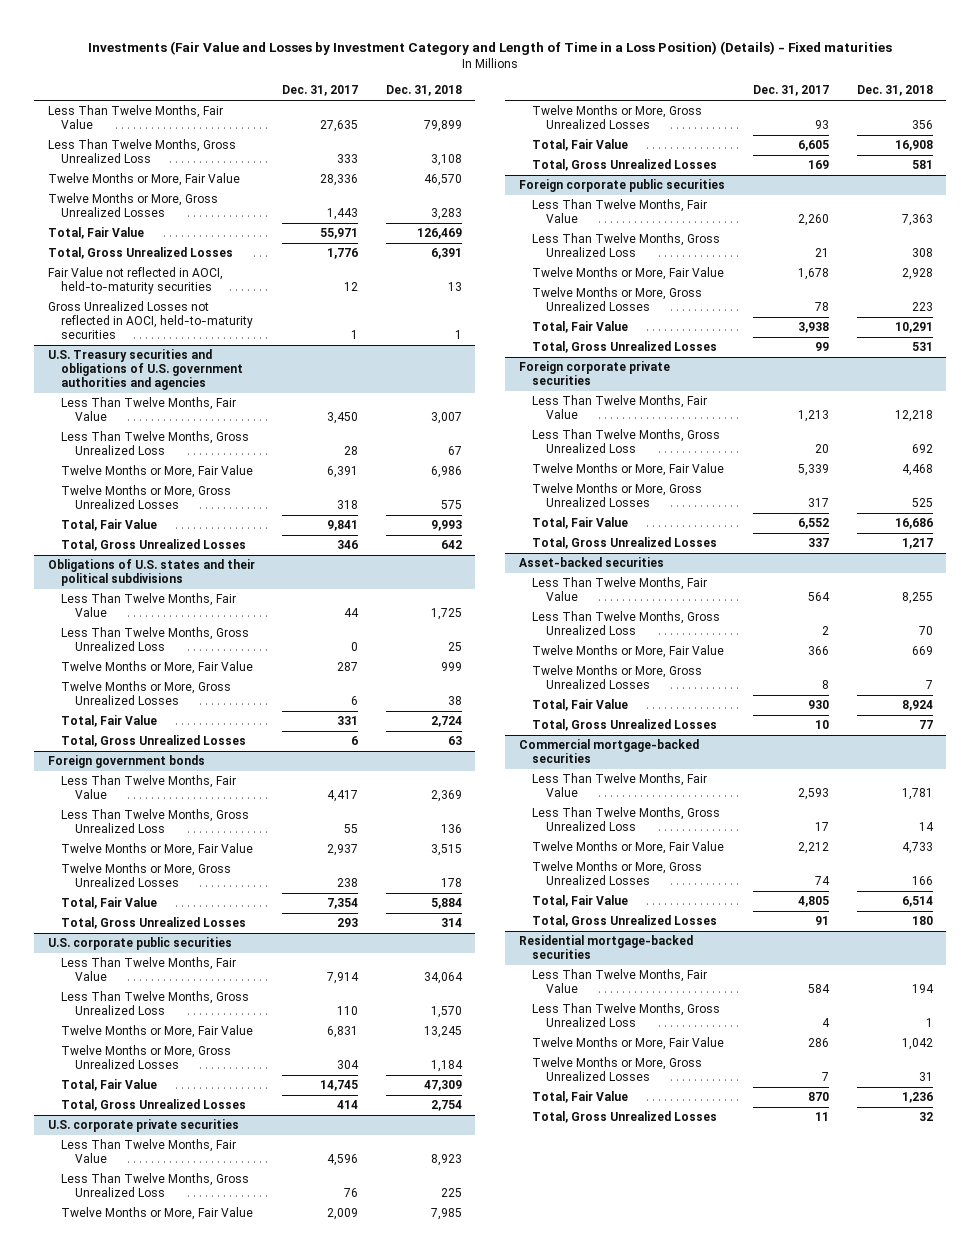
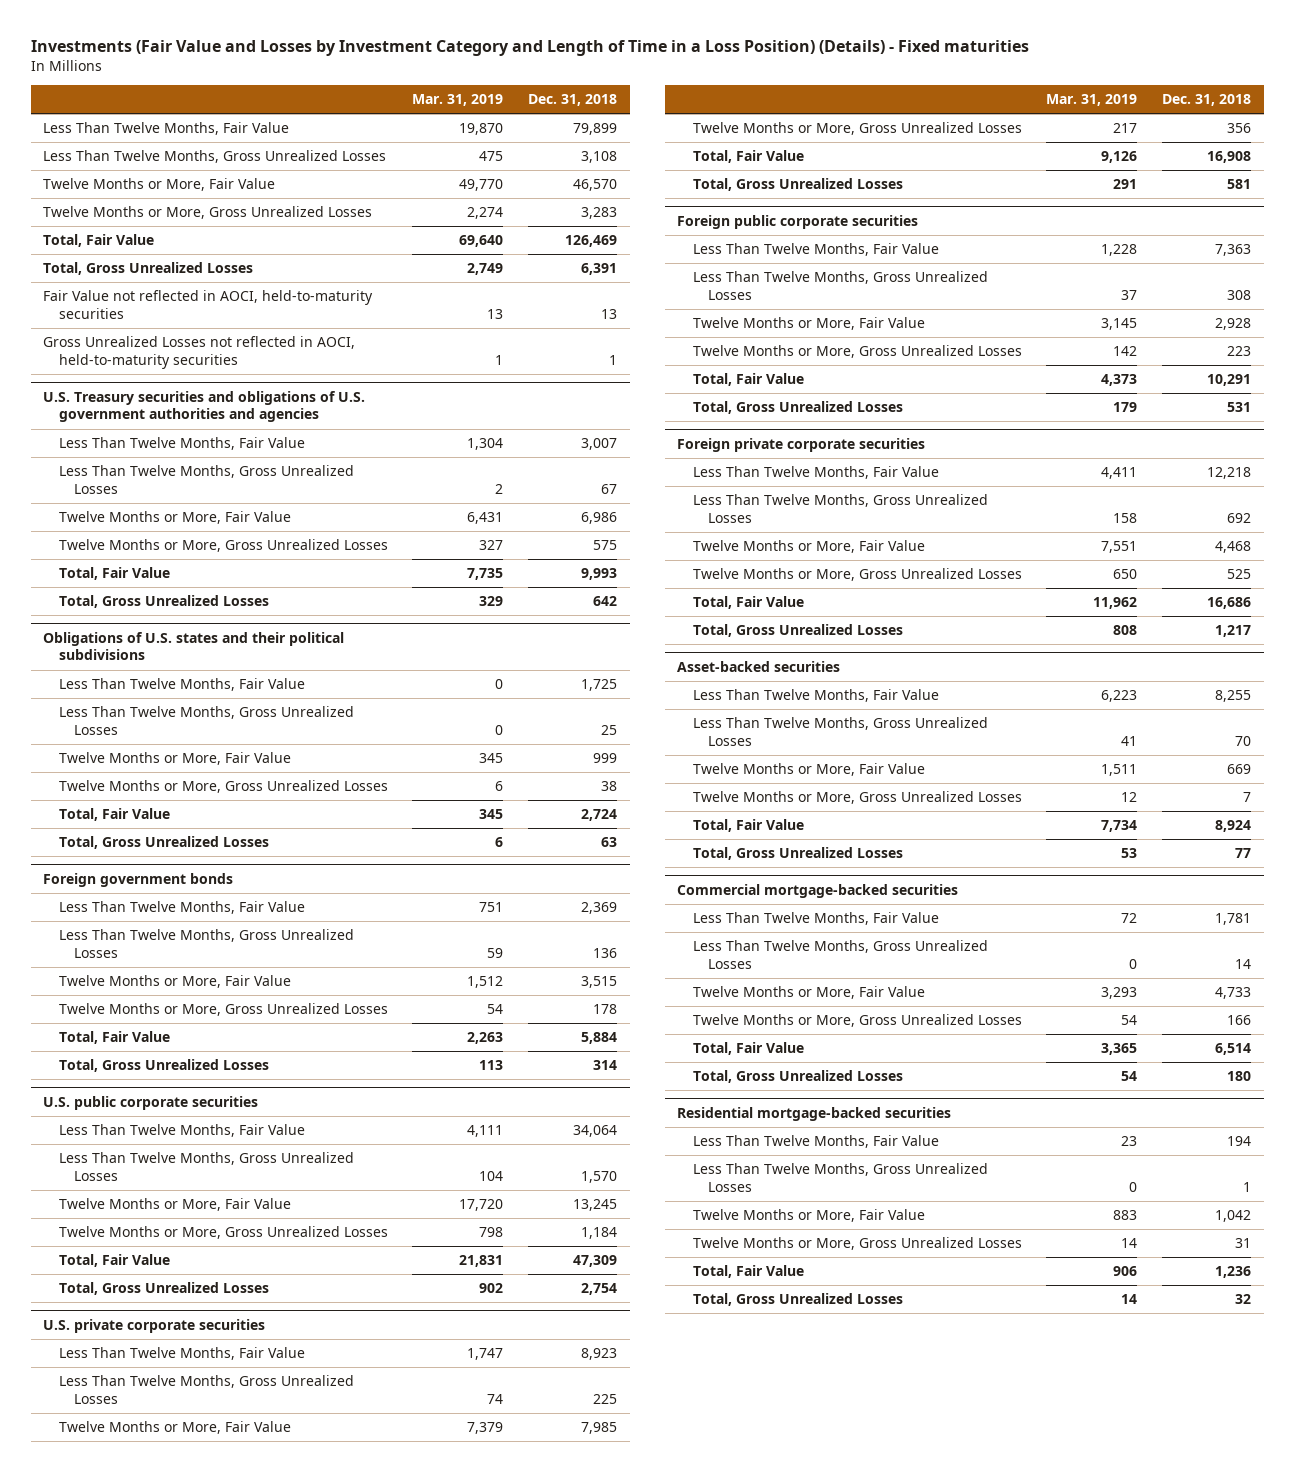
- | Dec. 31, 2017 | Dec. 31, 2018
+ | Mar. 31, 2019 | Dec. 31, 2018
- Less Than Twelve Months, Gross Unrealized Loss | 333 | 3,108
+ Less Than Twelve Months, Gross Unrealized Losses | 475 | 3,108
@ U.S. Treasury securities and obligations of U.S. government authorities and agencies
- Less Than Twelve Months, Gross Unrealized Loss | 28 | 67
+ Less Than Twelve Months, Gross Unrealized Losses | 2 | 67
@ Obligations of U.S. states and their political subdivisions
- Less Than Twelve Months, Gross Unrealized Loss | 0 | 25
+ Less Than Twelve Months, Gross Unrealized Losses | 0 | 25
@ Foreign government bonds
- Less Than Twelve Months, Gross Unrealized Loss | 55 | 136
+ Less Than Twelve Months, Gross Unrealized Losses | 59 | 136
- U.S. corporate public securities
+ U.S. public corporate securities
- Less Than Twelve Months, Gross Unrealized Loss | 110 | 1,570
+ Less Than Twelve Months, Gross Unrealized Losses | 104 | 1,570
- U.S. corporate private securities
+ U.S. private corporate securities
- Less Than Twelve Months, Gross Unrealized Loss | 76 | 225
+ Less Than Twelve Months, Gross Unrealized Losses | 74 | 225
- Foreign corporate public securities
+ Foreign public corporate securities
- Less Than Twelve Months, Gross Unrealized Loss | 21 | 308
+ Less Than Twelve Months, Gross Unrealized Losses | 37 | 308
- Foreign corporate private securities
+ Foreign private corporate securities
- Less Than Twelve Months, Gross Unrealized Loss | 20 | 692
+ Less Than Twelve Months, Gross Unrealized Losses | 158 | 692
@ Asset-backed securities
- Less Than Twelve Months, Gross Unrealized Loss | 2 | 70
+ Less Than Twelve Months, Gross Unrealized Losses | 41 | 70
@ Commercial mortgage-backed securities
- Less Than Twelve Months, Gross Unrealized Loss | 17 | 14
+ Less Than Twelve Months, Gross Unrealized Losses | 0 | 14
@ Residential mortgage-backed securities
- Less Than Twelve Months, Gross Unrealized Loss | 4 | 1
+ Less Than Twelve Months, Gross Unrealized Losses | 0 | 1

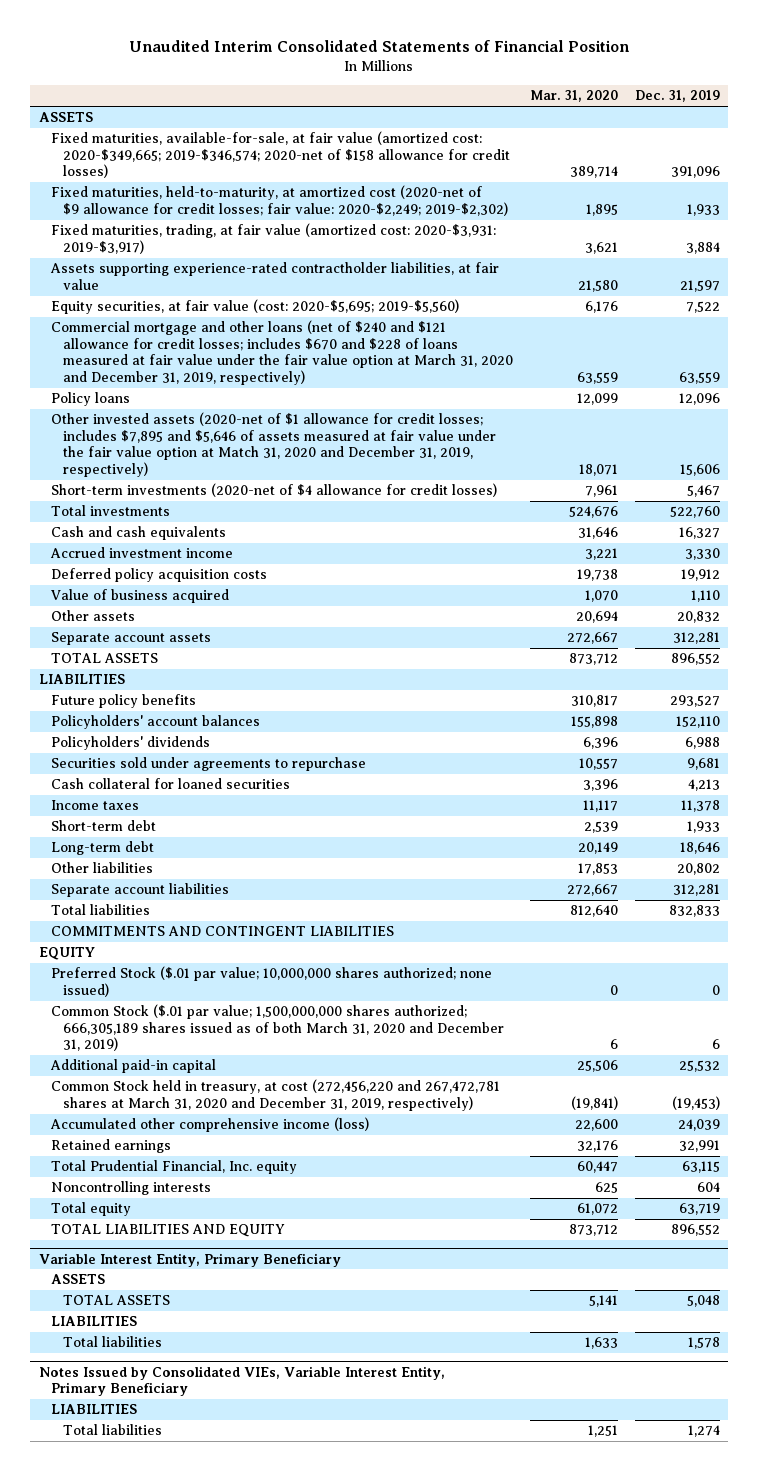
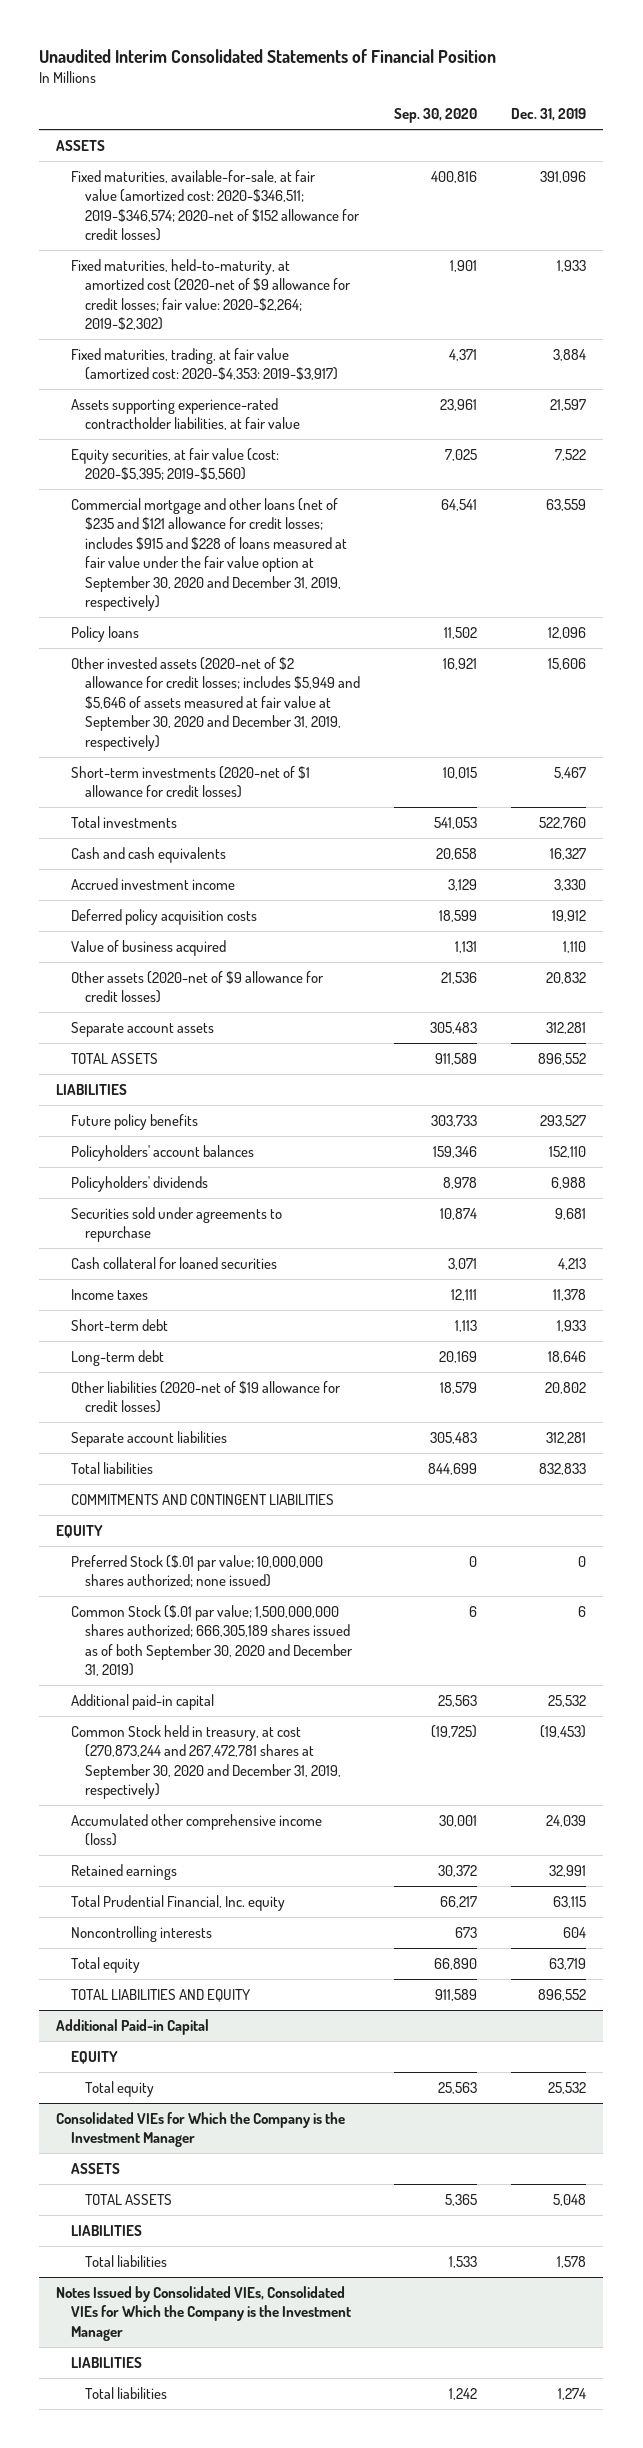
- | Mar. 31, 2020 | Dec. 31, 2019
+ | Sep. 30, 2020 | Dec. 31, 2019
- Fixed maturities, available-for-sale, at fair value (amortized cost: 2020-$349,665; 2019-$346,574; 2020-net of $158 allowance for credit losses) | 389,714 | 391,096
- Fixed maturities, held-to-maturity, at amortized cost (2020-net of $9 allowance for credit losses; fair value: 2020-$2,249; 2019-$2,302) | 1,895 | 1,933
- Fixed maturities, trading, at fair value (amortized cost: 2020-$3,931: 2019-$3,917) | 3,621 | 3,884
+ Fixed maturities, available-for-sale, at fair value (amortized cost: 2020-$346,511; 2019-$346,574; 2020-net of $152 allowance for credit losses) | 400,816 | 391,096
+ Fixed maturities, held-to-maturity, at amortized cost (2020-net of $9 allowance for credit losses; fair value: 2020-$2,264; 2019-$2,302) | 1,901 | 1,933
+ Fixed maturities, trading, at fair value (amortized cost: 2020-$4,353: 2019-$3,917) | 4,371 | 3,884
- Equity securities, at fair value (cost: 2020-$5,695; 2019-$5,560) | 6,176 | 7,522
- Commercial mortgage and other loans (net of $240 and $121 allowance for credit losses; includes $670 and $228 of loans measured at fair value under the fair value option at March 31, 2020 and December 31, 2019, respectively) | 63,559 | 63,559
+ Equity securities, at fair value (cost: 2020-$5,395; 2019-$5,560) | 7,025 | 7,522
+ Commercial mortgage and other loans (net of $235 and $121 allowance for credit losses; includes $915 and $228 of loans measured at fair value under the fair value option at September 30, 2020 and December 31, 2019, respectively) | 64,541 | 63,559
- Other invested assets (2020-net of $1 allowance for credit losses; includes $7,895 and $5,646 of assets measured at fair value under the fair value option at Match 31, 2020 and December 31, 2019, respectively) | 18,071 | 15,606
- Short-term investments (2020-net of $4 allowance for credit losses) | 7,961 | 5,467
+ Other invested assets (2020-net of $2 allowance for credit losses; includes $5,949 and $5,646 of assets measured at fair value at September 30, 2020 and December 31, 2019, respectively) | 16,921 | 15,606
+ Short-term investments (2020-net of $1 allowance for credit losses) | 10,015 | 5,467
- Other assets | 20,694 | 20,832
+ Other assets (2020-net of $9 allowance for credit losses) | 21,536 | 20,832
- Other liabilities | 17,853 | 20,802
+ Other liabilities (2020-net of $19 allowance for credit losses) | 18,579 | 20,802
- Common Stock ($.01 par value; 1,500,000,000 shares authorized; 666,305,189 shares issued as of both March 31, 2020 and December 31, 2019) | 6 | 6
+ Common Stock ($.01 par value; 1,500,000,000 shares authorized; 666,305,189 shares issued as of both September 30, 2020 and December 31, 2019) | 6 | 6
- Common Stock held in treasury, at cost (272,456,220 and 267,472,781 shares at March 31, 2020 and December 31, 2019, respectively) | (19,841) | (19,453)
+ Common Stock held in treasury, at cost (270,873,244 and 267,472,781 shares at September 30, 2020 and December 31, 2019, respectively) | (19,725) | (19,453)
- Variable Interest Entity, Primary Beneficiary
+ Additional Paid-in Capital
+ EQUITY
+ Total equity | 25,563 | 25,532
+ Consolidated VIEs for Which the Company is the Investment Manager
- Notes Issued by Consolidated VIEs, Variable Interest Entity, Primary Beneficiary
+ Notes Issued by Consolidated VIEs, Consolidated VIEs for Which the Company is the Investment Manager

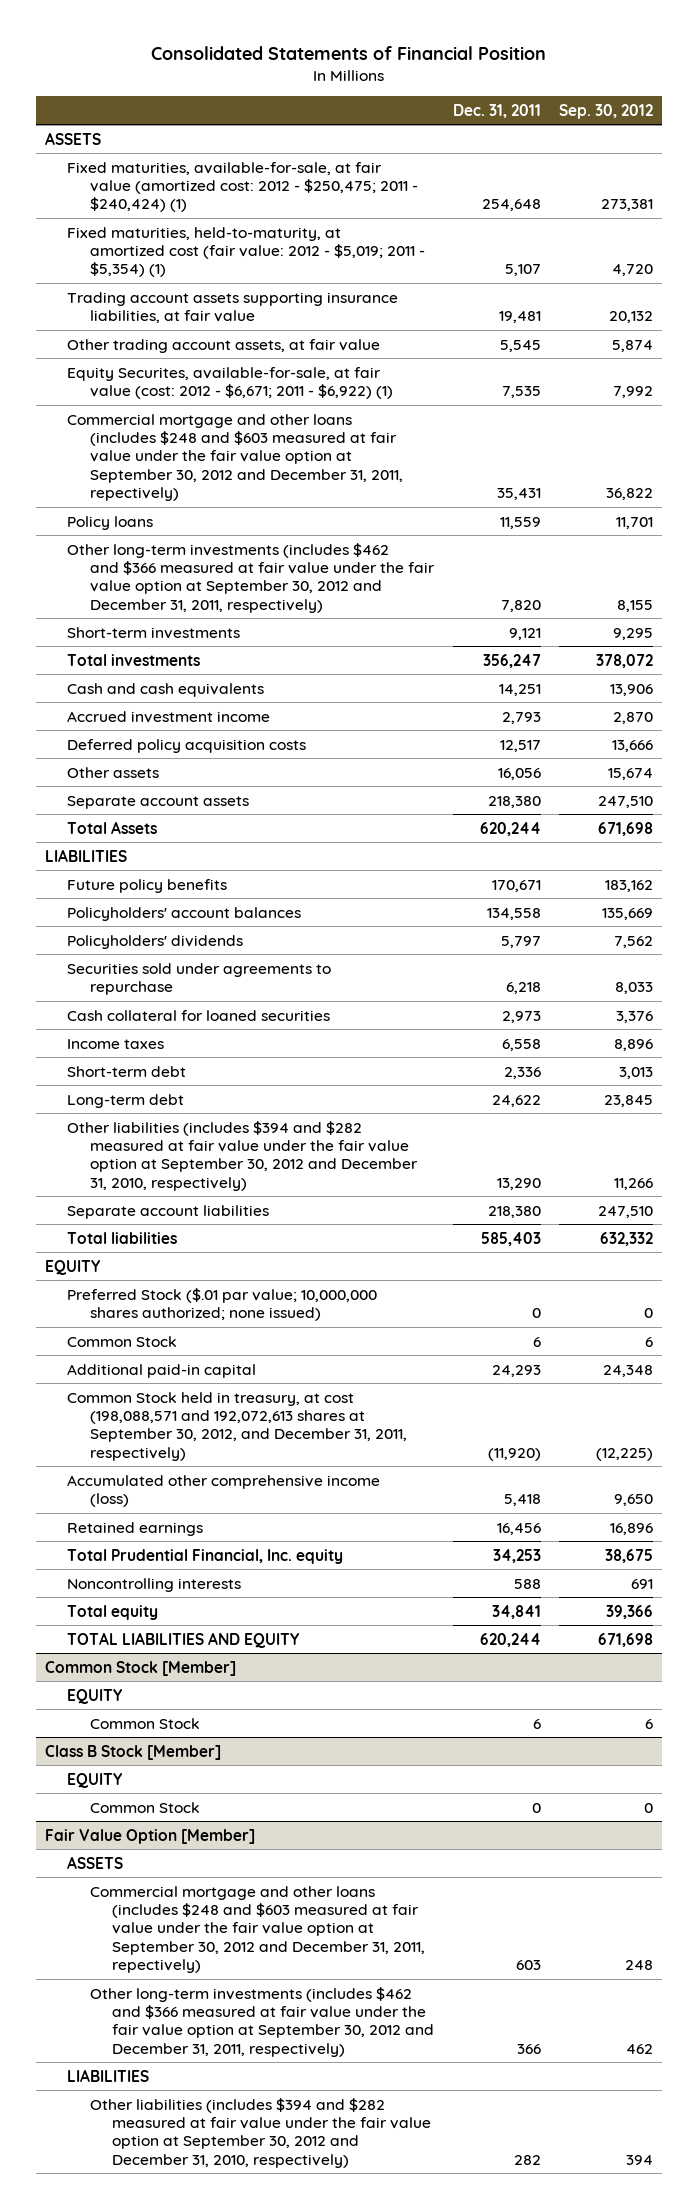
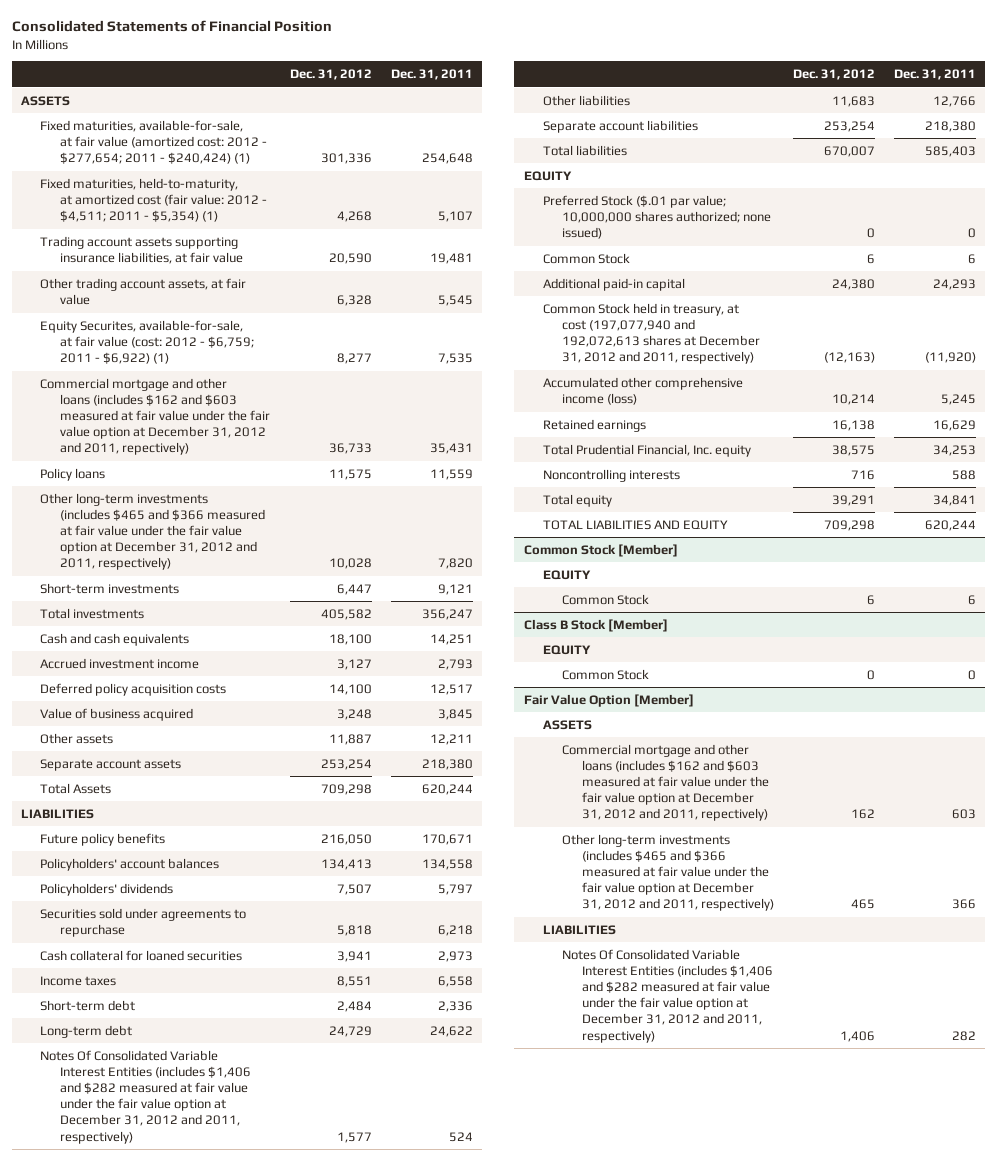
- | Dec. 31, 2011 | Sep. 30, 2012
+ | Dec. 31, 2012 | Dec. 31, 2011
- Fixed maturities, available-for-sale, at fair value (amortized cost: 2012 - $250,475; 2011 - $240,424) (1) | 254,648 | 273,381
- Fixed maturities, held-to-maturity, at amortized cost (fair value: 2012 - $5,019; 2011 - $5,354) (1) | 5,107 | 4,720
+ Fixed maturities, available-for-sale, at fair value (amortized cost: 2012 - $277,654; 2011 - $240,424) (1) | 301,336 | 254,648
+ Fixed maturities, held-to-maturity, at amortized cost (fair value: 2012 - $4,511; 2011 - $5,354) (1) | 4,268 | 5,107
- Equity Securites, available-for-sale, at fair value (cost: 2012 - $6,671; 2011 - $6,922) (1) | 7,535 | 7,992
- Commercial mortgage and other loans (includes $248 and $603 measured at fair value under the fair value option at September 30, 2012 and December 31, 2011, repectively) | 35,431 | 36,822
+ Equity Securites, available-for-sale, at fair value (cost: 2012 - $6,759; 2011 - $6,922) (1) | 8,277 | 7,535
+ Commercial mortgage and other loans (includes $162 and $603 measured at fair value under the fair value option at December 31, 2012 and 2011, repectively) | 36,733 | 35,431
- Other long-term investments (includes $462 and $366 measured at fair value under the fair value option at September 30, 2012 and December 31, 2011, respectively) | 7,820 | 8,155
+ Other long-term investments (includes $465 and $366 measured at fair value under the fair value option at December 31, 2012 and 2011, respectively) | 10,028 | 7,820
- Other assets | 16,056 | 15,674
+ Value of business acquired | 3,248 | 3,845
+ Other assets | 11,887 | 12,211
- Other liabilities (includes $394 and $282 measured at fair value under the fair value option at September 30, 2012 and December 31, 2010, respectively) | 13,290 | 11,266
+ Notes Of Consolidated Variable Interest Entities (includes $1,406 and $282 measured at fair value under the fair value option at December 31, 2012 and 2011, respectively) | 1,577 | 524
+ Other liabilities | 11,683 | 12,766
- Common Stock held in treasury, at cost (198,088,571 and 192,072,613 shares at September 30, 2012, and December 31, 2011, respectively) | (11,920) | (12,225)
- Accumulated other comprehensive income (loss) | 5,418 | 9,650
- Retained earnings | 16,456 | 16,896
+ Common Stock held in treasury, at cost (197,077,940 and 192,072,613 shares at December 31, 2012 and 2011, respectively) | (12,163) | (11,920)
+ Accumulated other comprehensive income (loss) | 10,214 | 5,245
+ Retained earnings | 16,138 | 16,629
@ Fair Value Option [Member]
- Commercial mortgage and other loans (includes $248 and $603 measured at fair value under the fair value option at September 30, 2012 and December 31, 2011, repectively) | 603 | 248
- Other long-term investments (includes $462 and $366 measured at fair value under the fair value option at September 30, 2012 and December 31, 2011, respectively) | 366 | 462
+ Commercial mortgage and other loans (includes $162 and $603 measured at fair value under the fair value option at December 31, 2012 and 2011, repectively) | 162 | 603
+ Other long-term investments (includes $465 and $366 measured at fair value under the fair value option at December 31, 2012 and 2011, respectively) | 465 | 366
- Other liabilities (includes $394 and $282 measured at fair value under the fair value option at September 30, 2012 and December 31, 2010, respectively) | 282 | 394
+ Notes Of Consolidated Variable Interest Entities (includes $1,406 and $282 measured at fair value under the fair value option at December 31, 2012 and 2011, respectively) | 1,406 | 282

